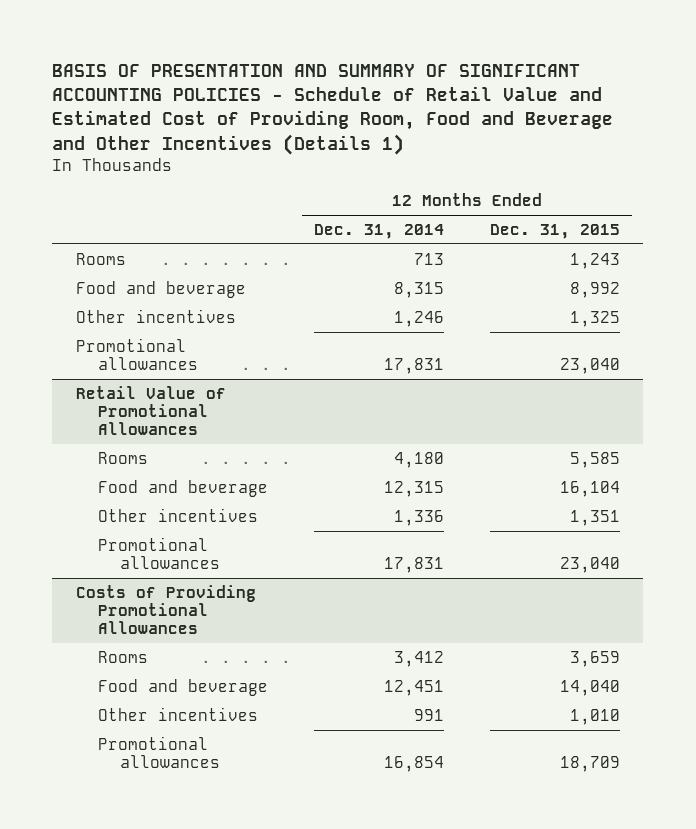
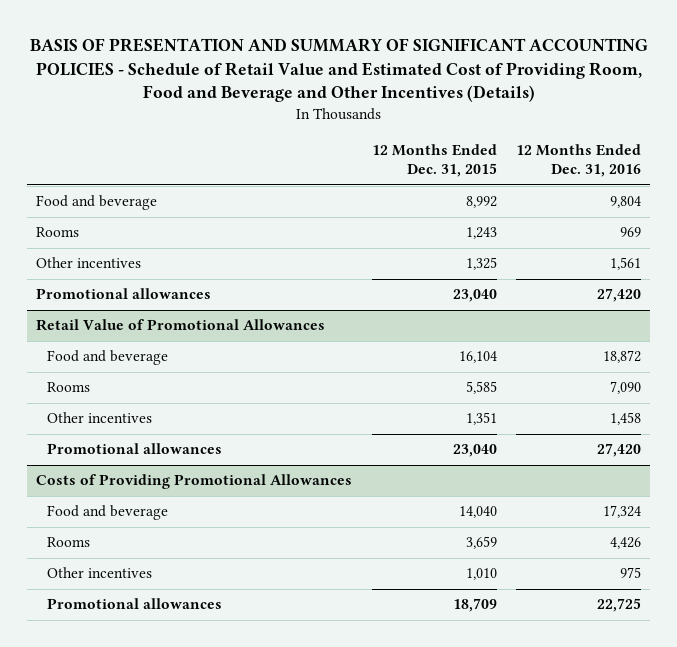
- BASIS OF PRESENTATION AND SUMMARY OF SIGNIFICANT ACCOUNTING POLICIES - Schedule of Retail Value and Estimated Cost of Providing Room, Food and Beverage and Other Incentives (Details 1)
+ BASIS OF PRESENTATION AND SUMMARY OF SIGNIFICANT ACCOUNTING POLICIES - Schedule of Retail Value and Estimated Cost of Providing Room, Food and Beverage and Other Incentives (Details)
- | 12 Months Ended Dec. 31, 2014 | 12 Months Ended Dec. 31, 2015
+ | 12 Months Ended Dec. 31, 2015 | 12 Months Ended Dec. 31, 2016
moved down: Rooms | 1,243 | 969
@ Retail Value of Promotional Allowances
moved down: Rooms | 5,585 | 7,090
@ Costs of Providing Promotional Allowances
moved down: Rooms | 3,659 | 4,426

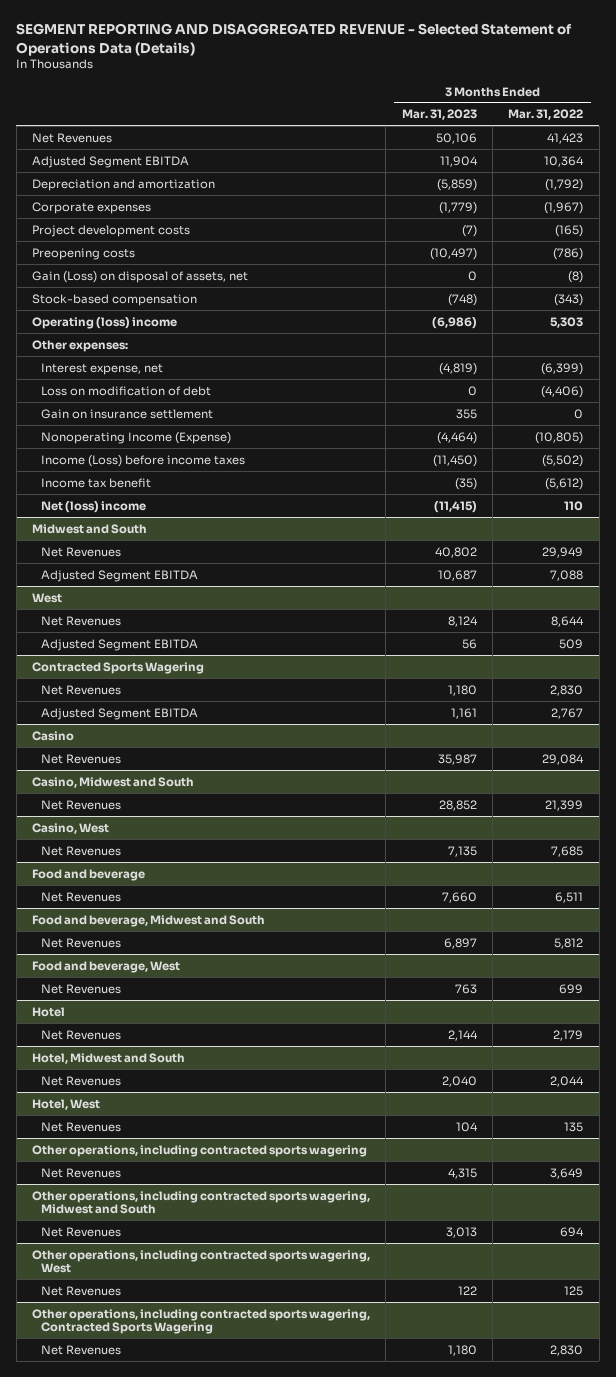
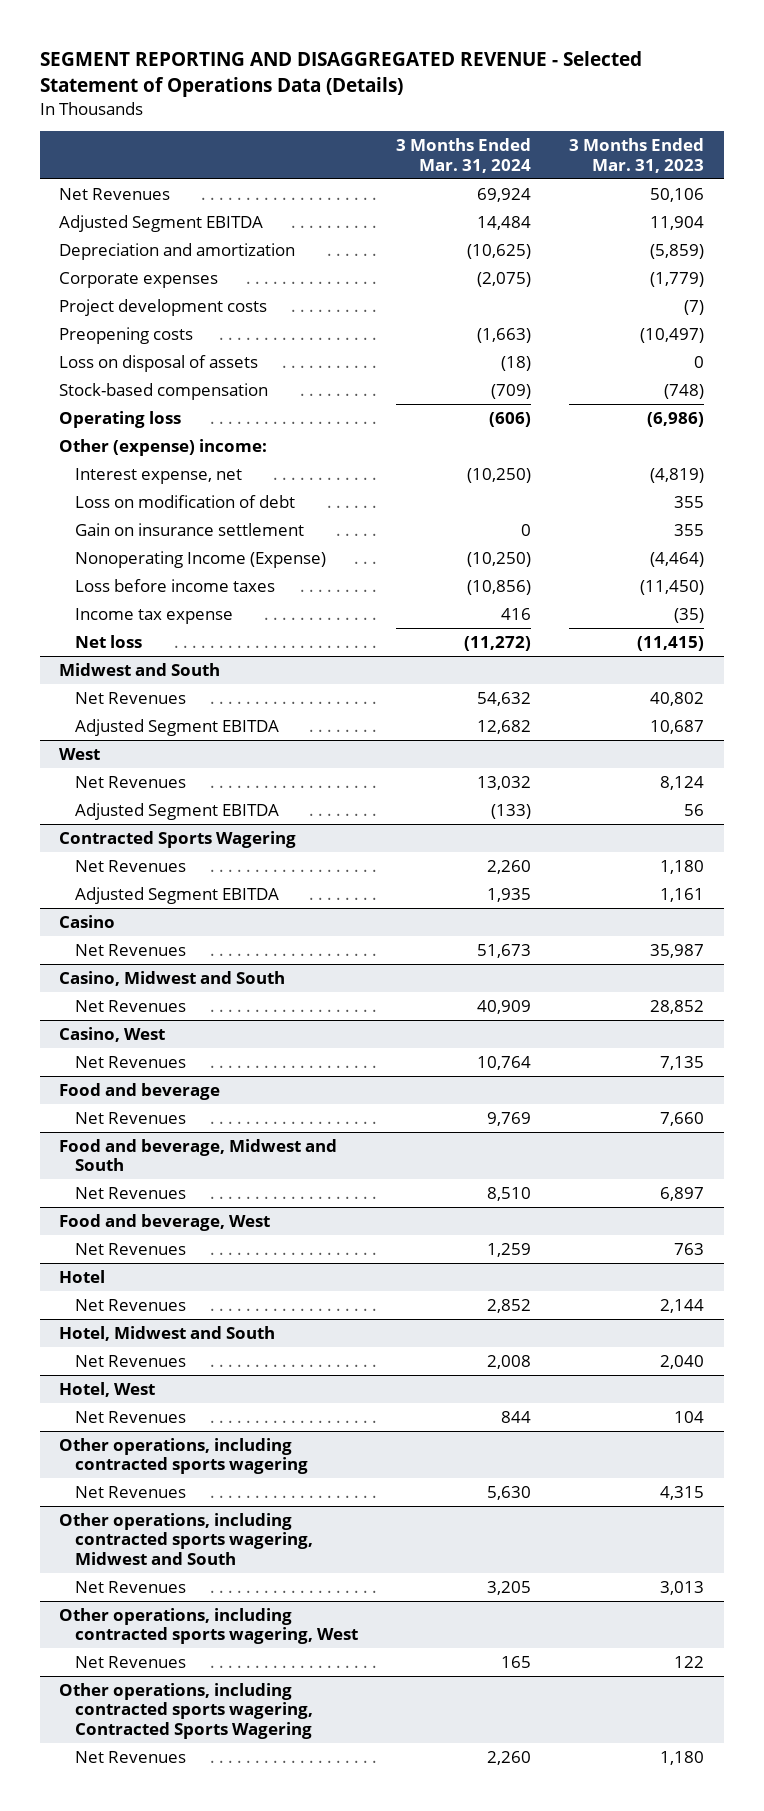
- | 3 Months Ended Mar. 31, 2023 | 3 Months Ended Mar. 31, 2022
+ | 3 Months Ended Mar. 31, 2024 | 3 Months Ended Mar. 31, 2023
- Gain (Loss) on disposal of assets, net | 0 | (8)
+ Loss on disposal of assets | (18) | 0
- Operating (loss) income | (6,986) | 5,303
- Other expenses:
+ Operating loss | (606) | (6,986)
+ Other (expense) income:
- Loss on modification of debt | 0 | (4,406)
+ Loss on modification of debt | | 355
- Income (Loss) before income taxes | (11,450) | (5,502)
- Income tax benefit | (35) | (5,612)
- Net (loss) income | (11,415) | 110
+ Loss before income taxes | (10,856) | (11,450)
+ Income tax expense | 416 | (35)
+ Net loss | (11,272) | (11,415)

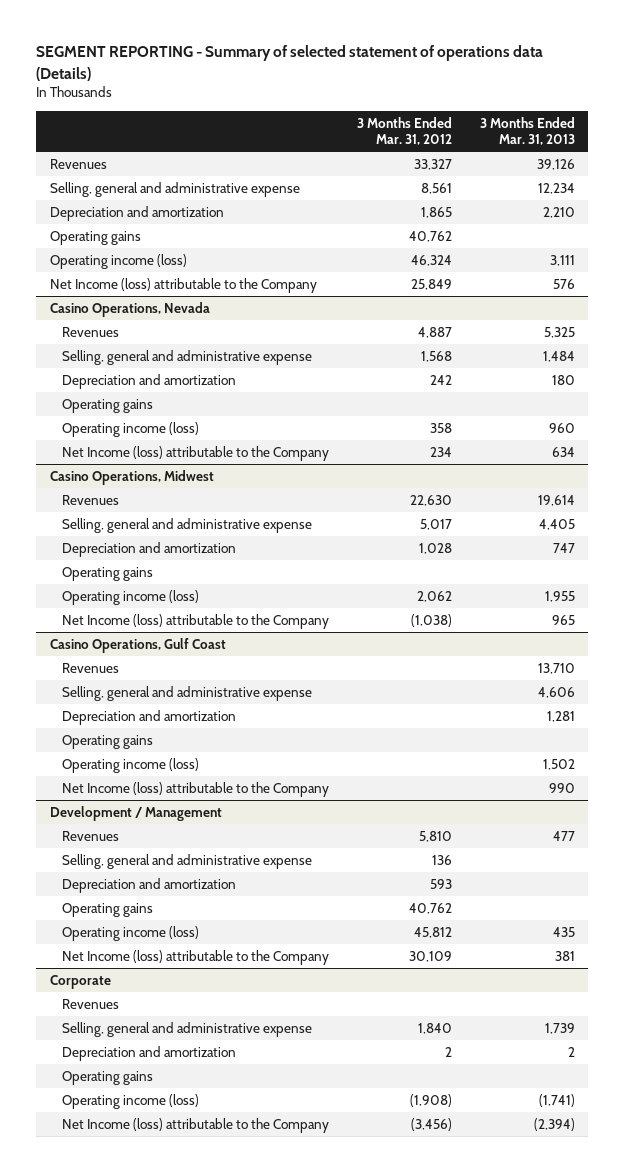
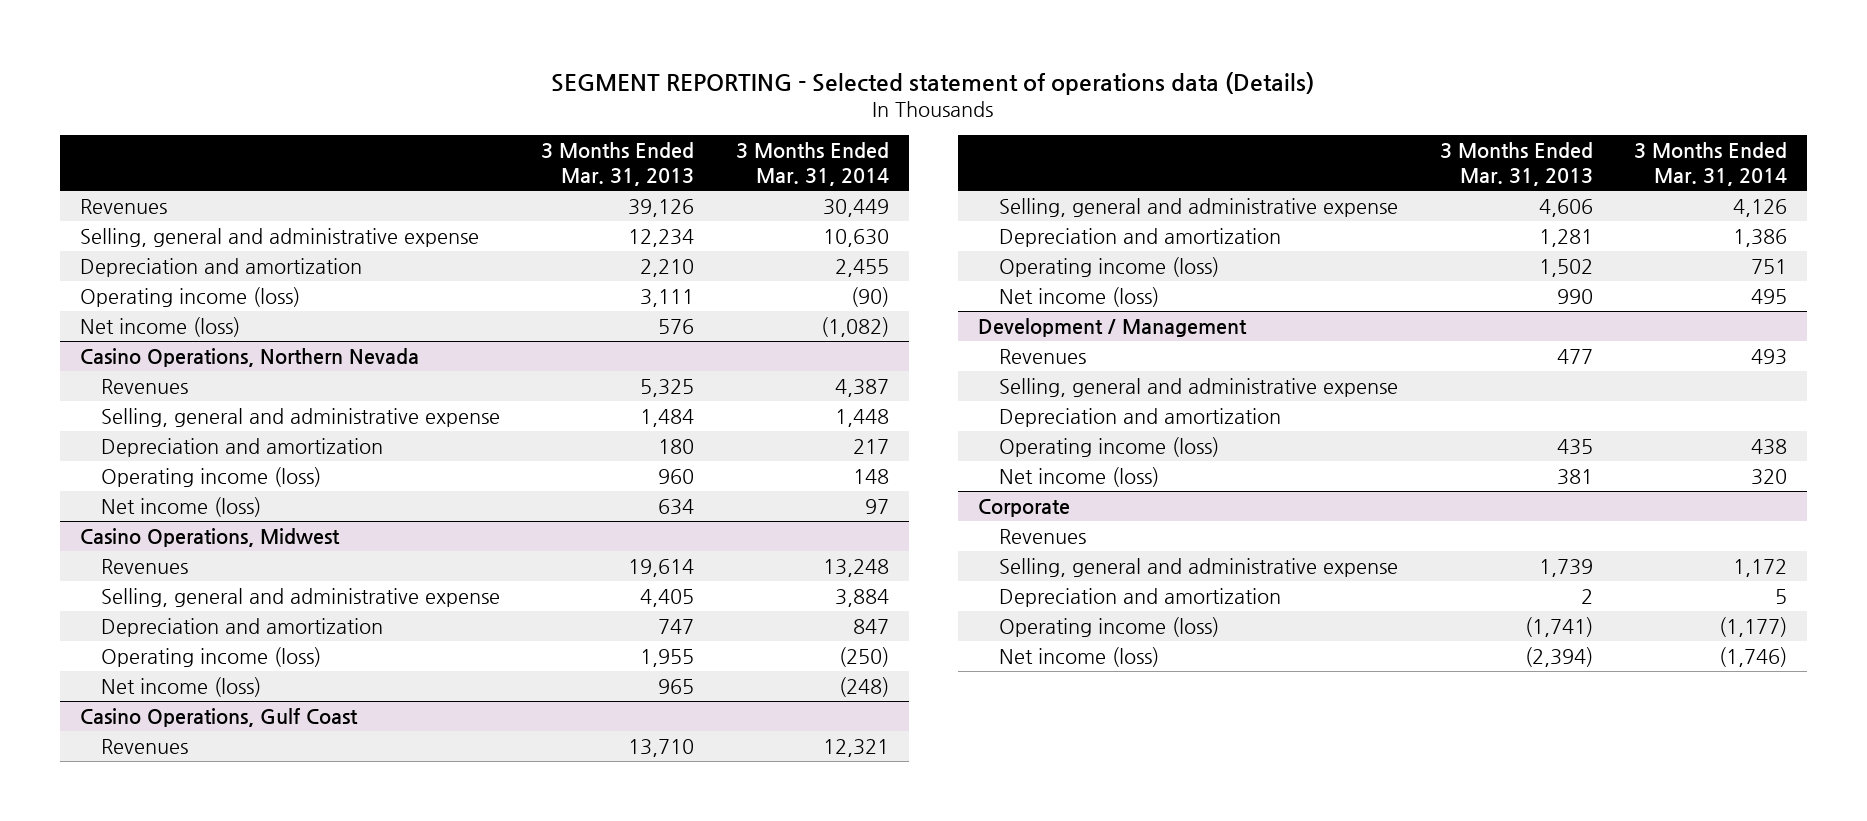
- SEGMENT REPORTING - Summary of selected statement of operations data (Details)
+ SEGMENT REPORTING - Selected statement of operations data (Details)
- | 3 Months Ended Mar. 31, 2012 | 3 Months Ended Mar. 31, 2013
+ | 3 Months Ended Mar. 31, 2013 | 3 Months Ended Mar. 31, 2014
- Operating gains | 40,762 |
- Net Income (loss) attributable to the Company | 25,849 | 576
- Casino Operations, Nevada
+ Net income (loss) | 576 | (1,082)
+ Casino Operations, Northern Nevada
- Operating gains
- Net Income (loss) attributable to the Company | 234 | 634
+ Net income (loss) | 634 | 97
@ Casino Operations, Midwest
- Operating gains
- Net Income (loss) attributable to the Company | (1,038) | 965
+ Net income (loss) | 965 | (248)
@ Casino Operations, Gulf Coast
- Operating gains
- Net Income (loss) attributable to the Company | | 990
+ Net income (loss) | 990 | 495
@ Development / Management
- Operating gains | 40,762 |
- Net Income (loss) attributable to the Company | 30,109 | 381
+ Net income (loss) | 381 | 320
@ Corporate
- Operating gains
- Net Income (loss) attributable to the Company | (3,456) | (2,394)
+ Net income (loss) | (2,394) | (1,746)

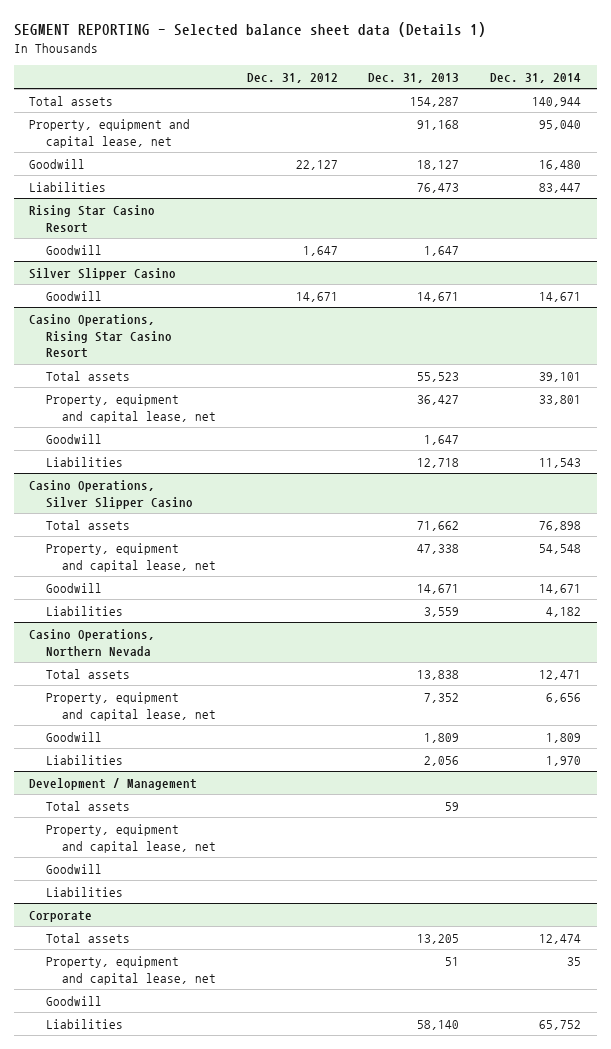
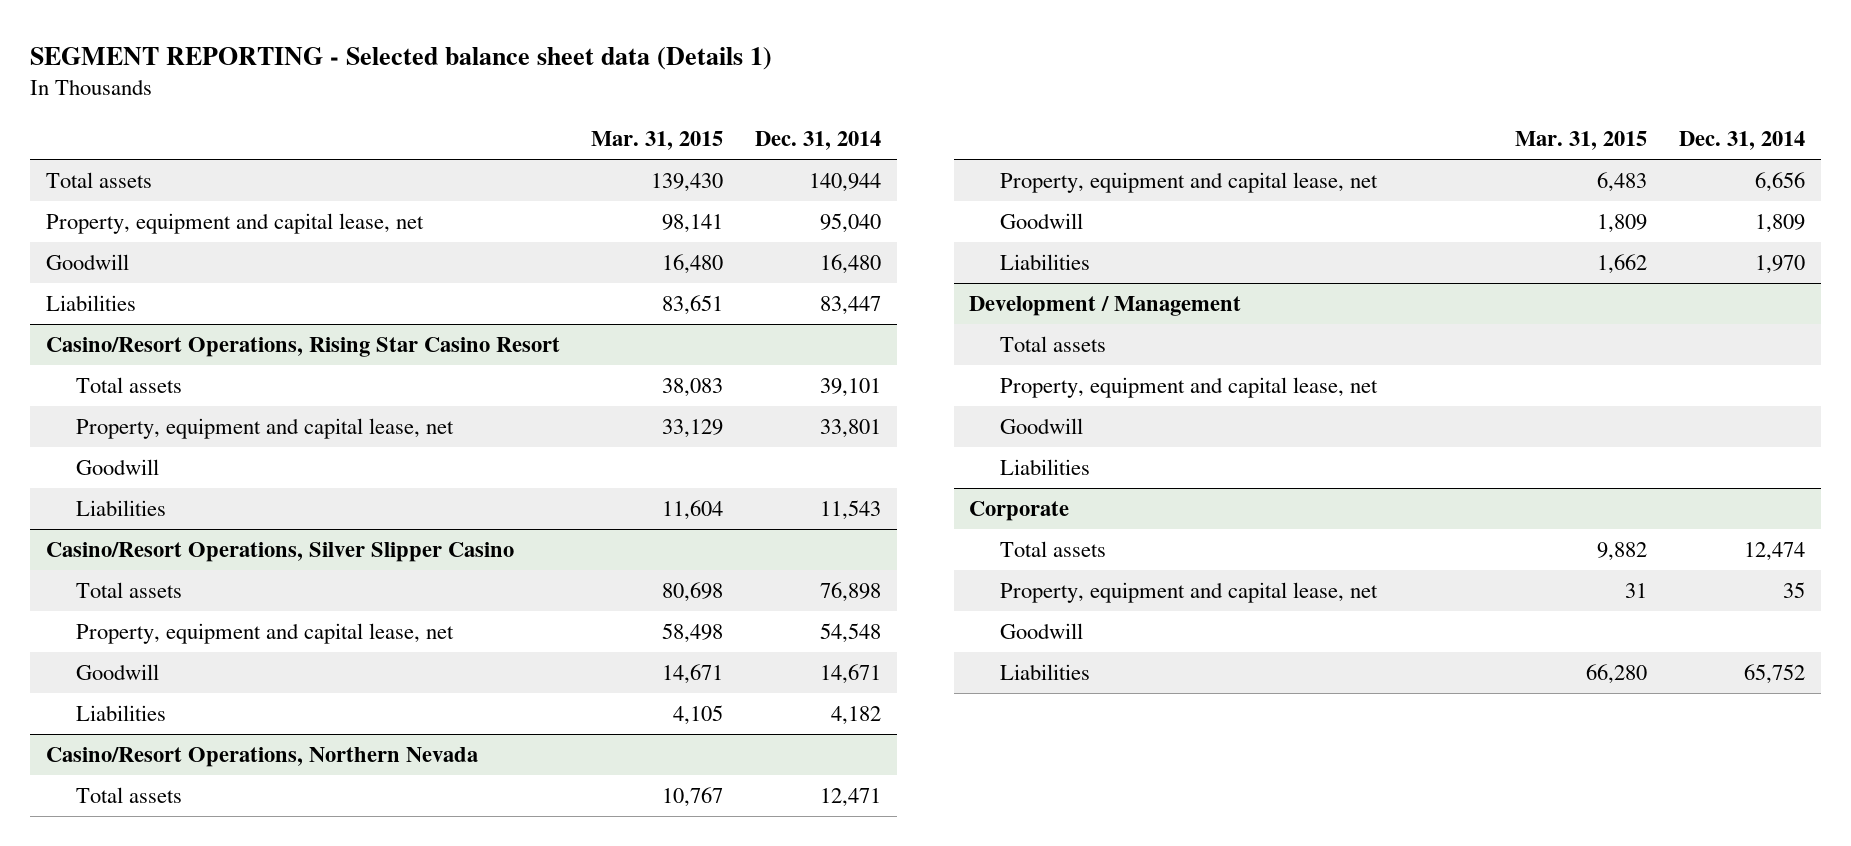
- | Dec. 31, 2012 | Dec. 31, 2013 | Dec. 31, 2014
+ | Mar. 31, 2015 | Dec. 31, 2014
- Rising Star Casino Resort
- Goodwill | 1,647 | 1,647 |
- Silver Slipper Casino
- Goodwill | 14,671 | 14,671 | 14,671
- Casino Operations, Rising Star Casino Resort
+ Casino/Resort Operations, Rising Star Casino Resort
- Casino Operations, Silver Slipper Casino
+ Casino/Resort Operations, Silver Slipper Casino
- Casino Operations, Northern Nevada
+ Casino/Resort Operations, Northern Nevada

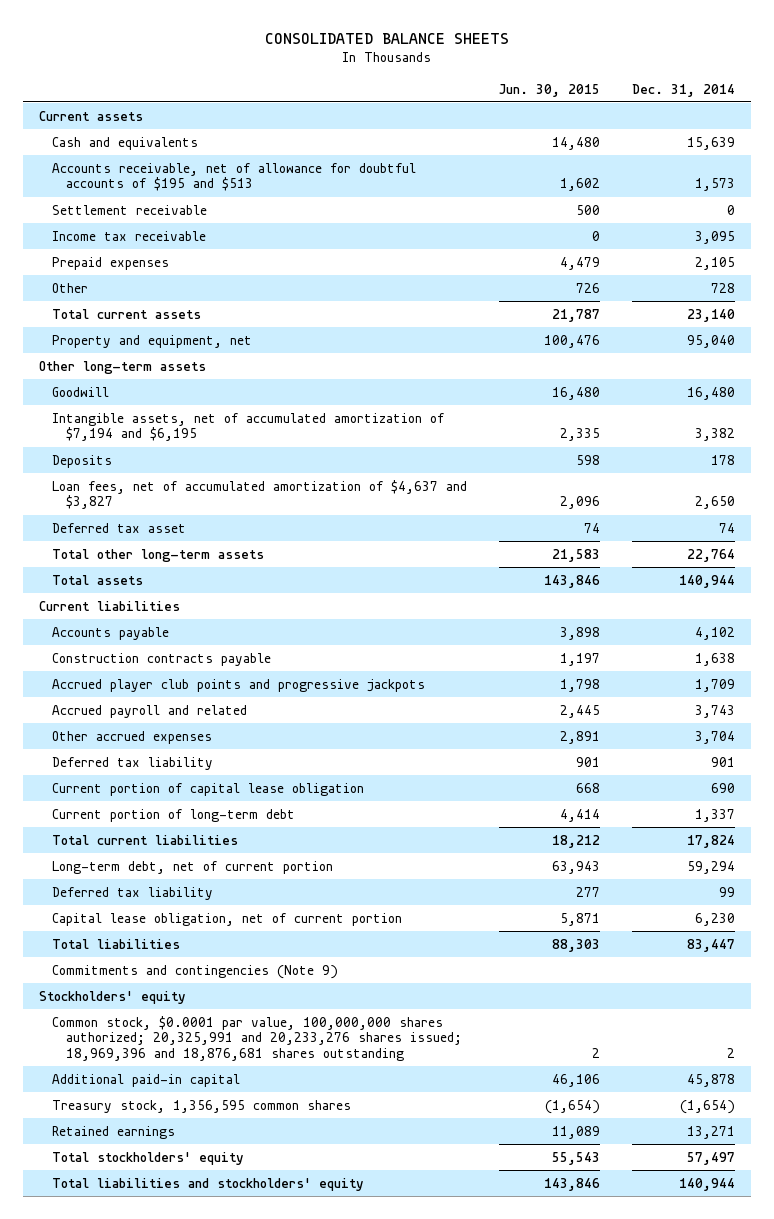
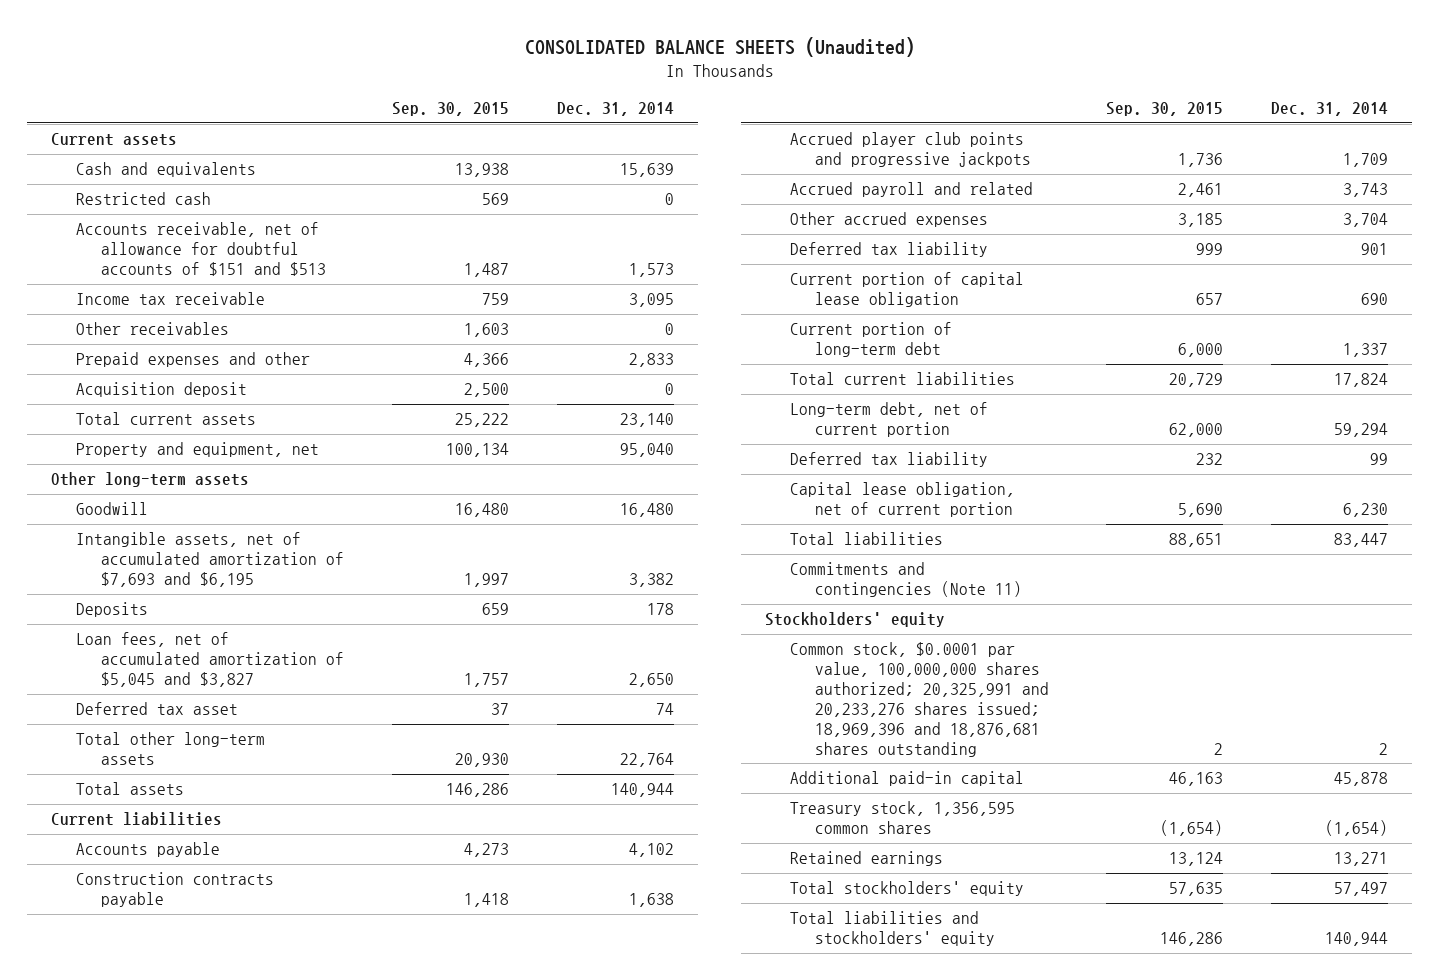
- CONSOLIDATED BALANCE SHEETS
+ CONSOLIDATED BALANCE SHEETS (Unaudited)
- | Jun. 30, 2015 | Dec. 31, 2014
+ | Sep. 30, 2015 | Dec. 31, 2014
- Accounts receivable, net of allowance for doubtful accounts of $195 and $513 | 1,602 | 1,573
- Settlement receivable | 500 | 0
+ Restricted cash | 569 | 0
+ Accounts receivable, net of allowance for doubtful accounts of $151 and $513 | 1,487 | 1,573
- Prepaid expenses | 4,479 | 2,105
- Other | 726 | 728
+ Other receivables | 1,603 | 0
+ Prepaid expenses and other | 4,366 | 2,833
+ Acquisition deposit | 2,500 | 0
- Intangible assets, net of accumulated amortization of $7,194 and $6,195 | 2,335 | 3,382
+ Intangible assets, net of accumulated amortization of $7,693 and $6,195 | 1,997 | 3,382
- Loan fees, net of accumulated amortization of $4,637 and $3,827 | 2,096 | 2,650
+ Loan fees, net of accumulated amortization of $5,045 and $3,827 | 1,757 | 2,650
- Commitments and contingencies (Note 9)
+ Commitments and contingencies (Note 11)

